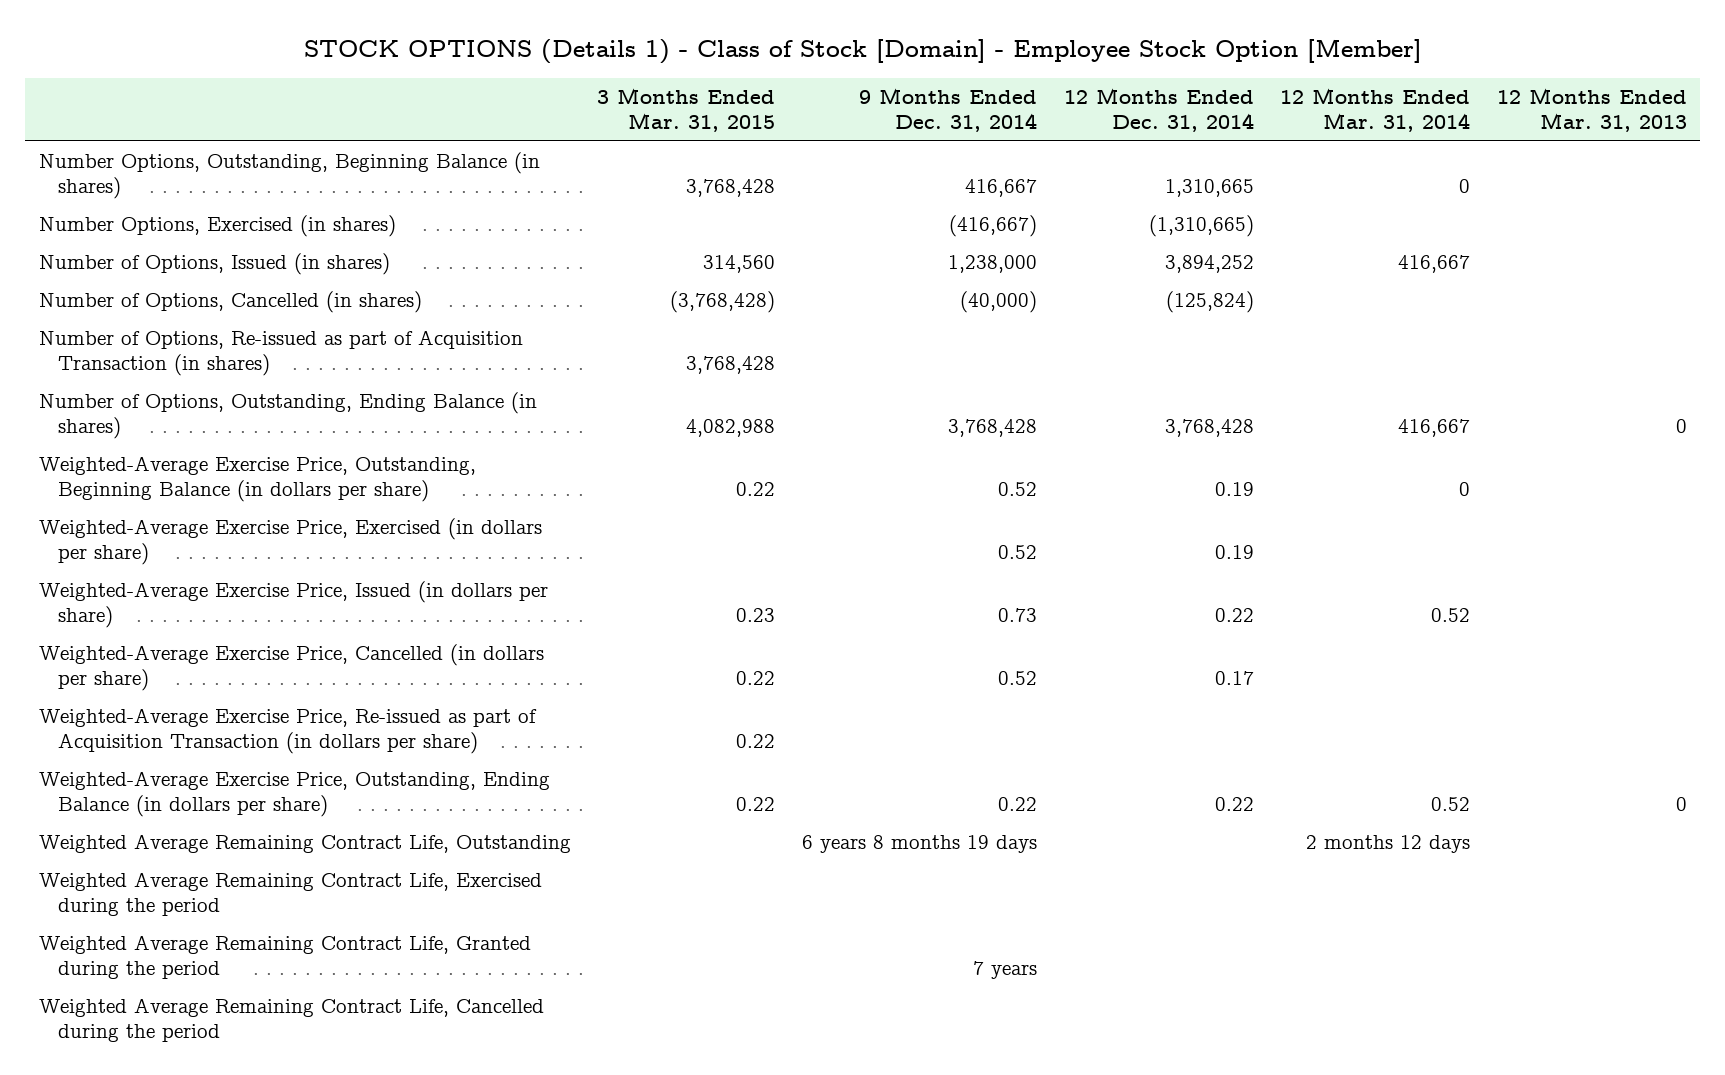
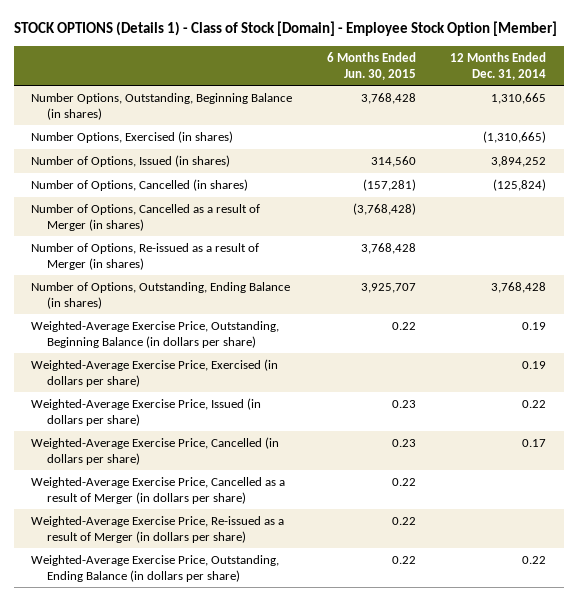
- | 3 Months Ended Mar. 31, 2015 | 9 Months Ended Dec. 31, 2014 | 12 Months Ended Dec. 31, 2014 | 12 Months Ended Mar. 31, 2014 | 12 Months Ended Mar. 31, 2013
+ | 6 Months Ended Jun. 30, 2015 | 12 Months Ended Dec. 31, 2014
- Number of Options, Re-issued as part of Acquisition Transaction (in shares) | 3,768,428 | | | |
+ Number of Options, Cancelled as a result of Merger (in shares) | (3,768,428) |
+ Number of Options, Re-issued as a result of Merger (in shares) | 3,768,428 |
- Weighted-Average Exercise Price, Re-issued as part of Acquisition Transaction (in dollars per share) | 0.22 | | | |
+ Weighted-Average Exercise Price, Cancelled as a result of Merger (in dollars per share) | 0.22 |
+ Weighted-Average Exercise Price, Re-issued as a result of Merger (in dollars per share) | 0.22 |
- Weighted Average Remaining Contract Life, Outstanding | | 6 years 8 months 19 days | | 2 months 12 days |
- Weighted Average Remaining Contract Life, Exercised during the period
- Weighted Average Remaining Contract Life, Granted during the period | | 7 years | | |
- Weighted Average Remaining Contract Life, Cancelled during the period

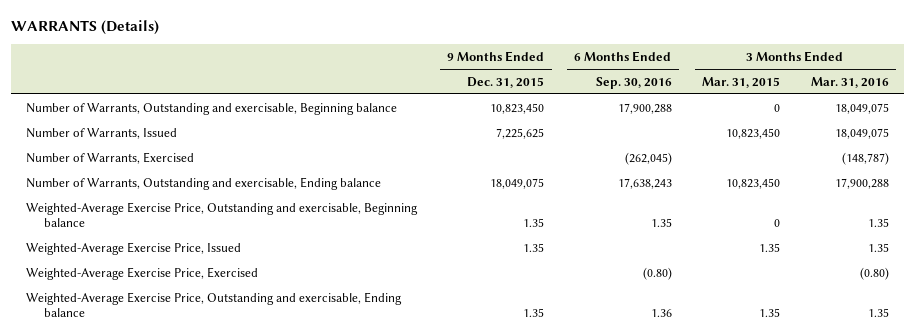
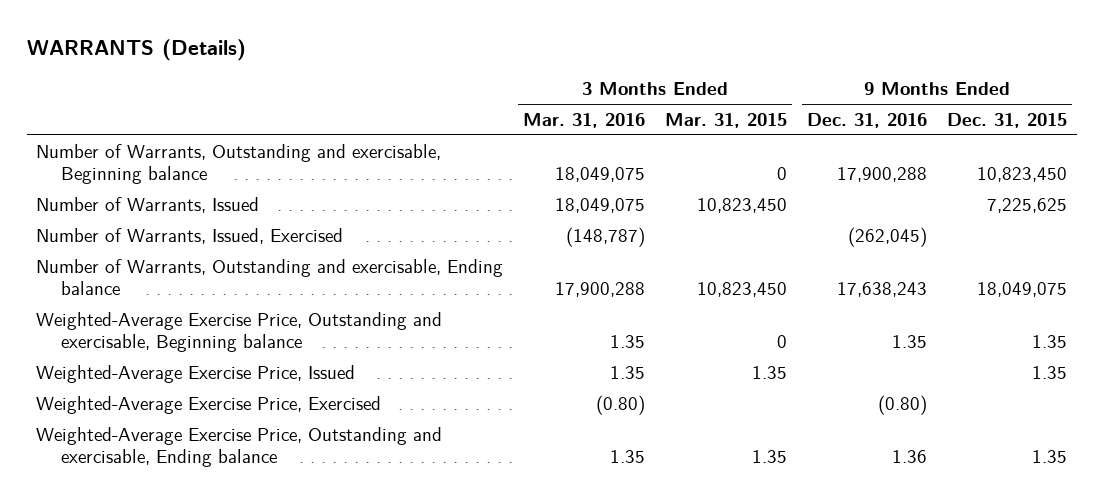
- | 9 Months Ended Dec. 31, 2015 | 6 Months Ended Sep. 30, 2016 | 3 Months Ended Mar. 31, 2015 | 3 Months Ended Mar. 31, 2016
+ | 3 Months Ended Mar. 31, 2016 | 3 Months Ended Mar. 31, 2015 | 9 Months Ended Dec. 31, 2016 | 9 Months Ended Dec. 31, 2015
- Number of Warrants, Exercised | | (262,045) | | (148,787)
+ Number of Warrants, Issued, Exercised | (148,787) | | (262,045) |

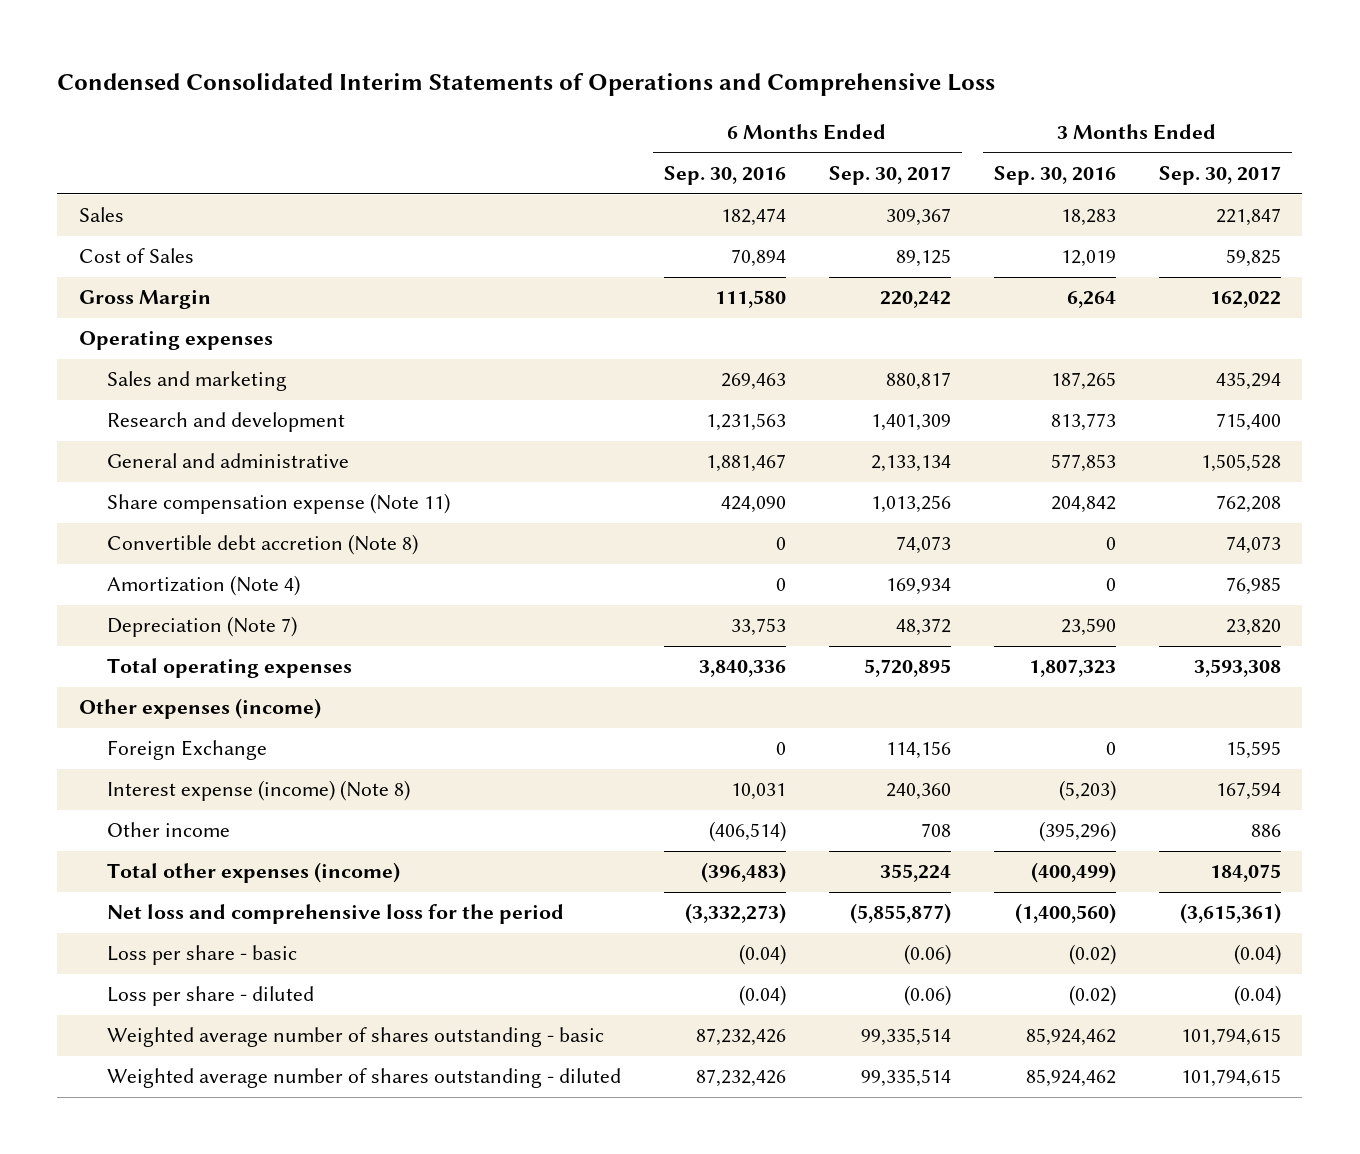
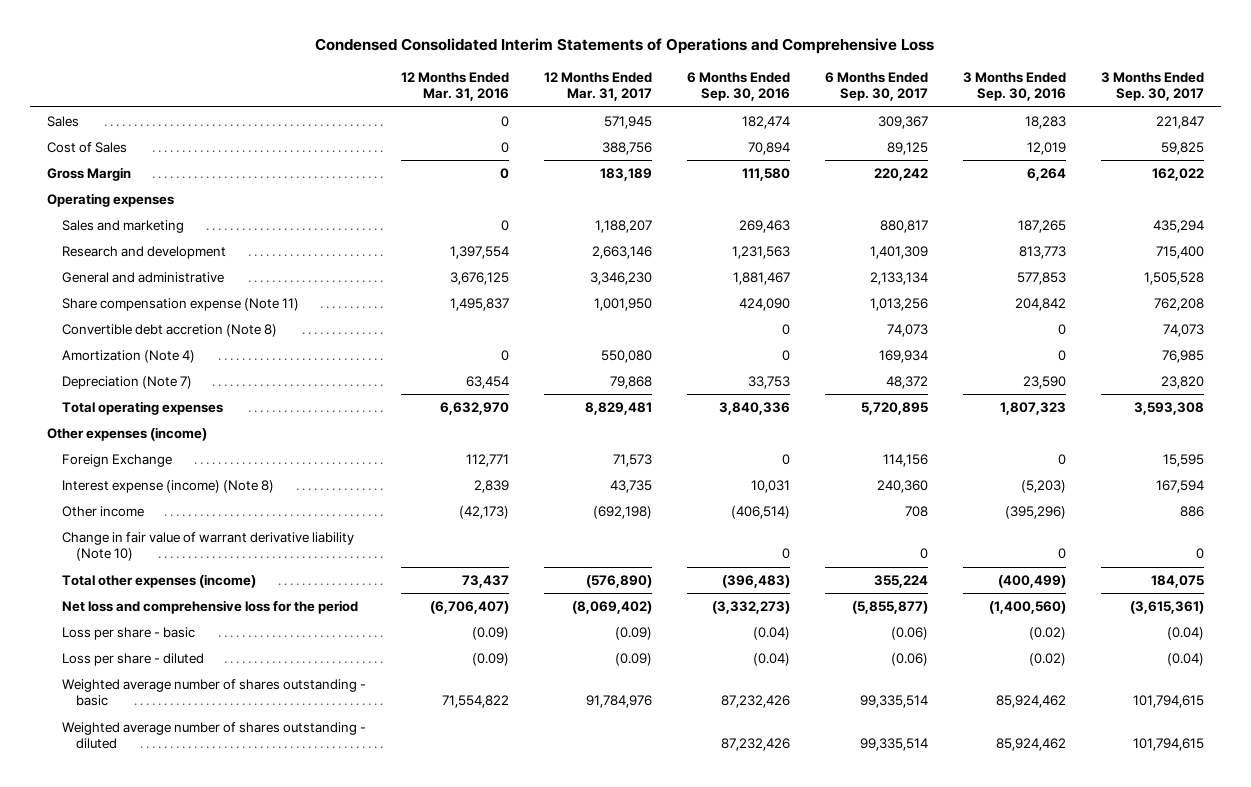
- | 6 Months Ended Sep. 30, 2016 | 6 Months Ended Sep. 30, 2017 | 3 Months Ended Sep. 30, 2016 | 3 Months Ended Sep. 30, 2017
+ | 12 Months Ended Mar. 31, 2016 | 12 Months Ended Mar. 31, 2017 | 6 Months Ended Sep. 30, 2016 | 6 Months Ended Sep. 30, 2017 | 3 Months Ended Sep. 30, 2016 | 3 Months Ended Sep. 30, 2017
+ Change in fair value of warrant derivative liability (Note 10) | | | 0 | 0 | 0 | 0

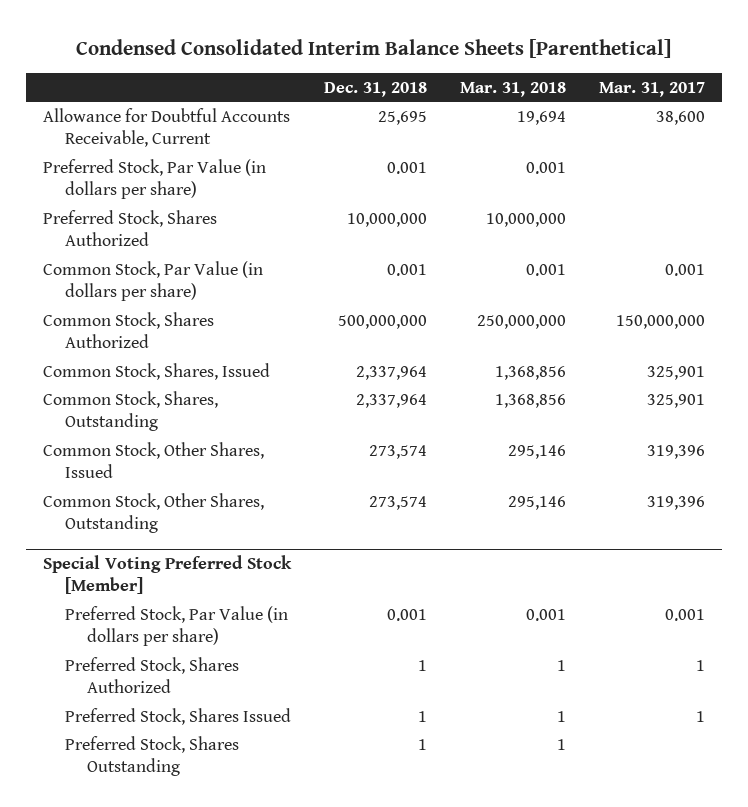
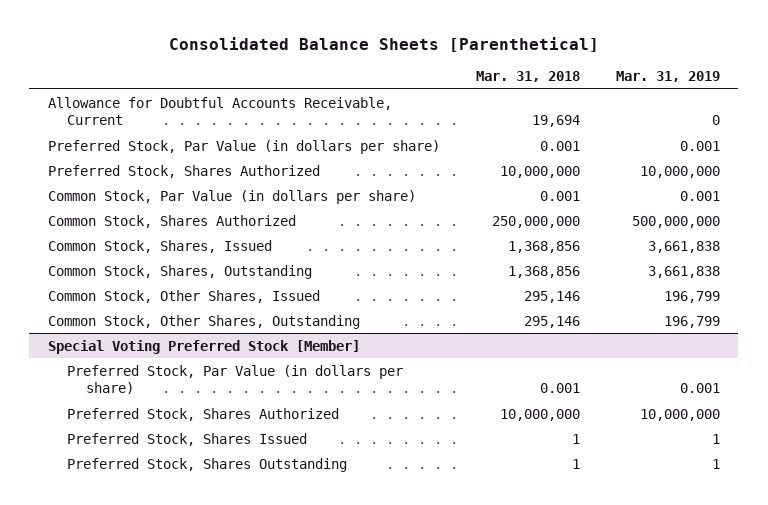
- Condensed Consolidated Interim Balance Sheets [Parenthetical]
+ Consolidated Balance Sheets [Parenthetical]
- | Dec. 31, 2018 | Mar. 31, 2018 | Mar. 31, 2017
+ | Mar. 31, 2018 | Mar. 31, 2019
@ Special Voting Preferred Stock [Member]
- Preferred Stock, Shares Authorized | 1 | 1 | 1
+ Preferred Stock, Shares Authorized | 10,000,000 | 10,000,000

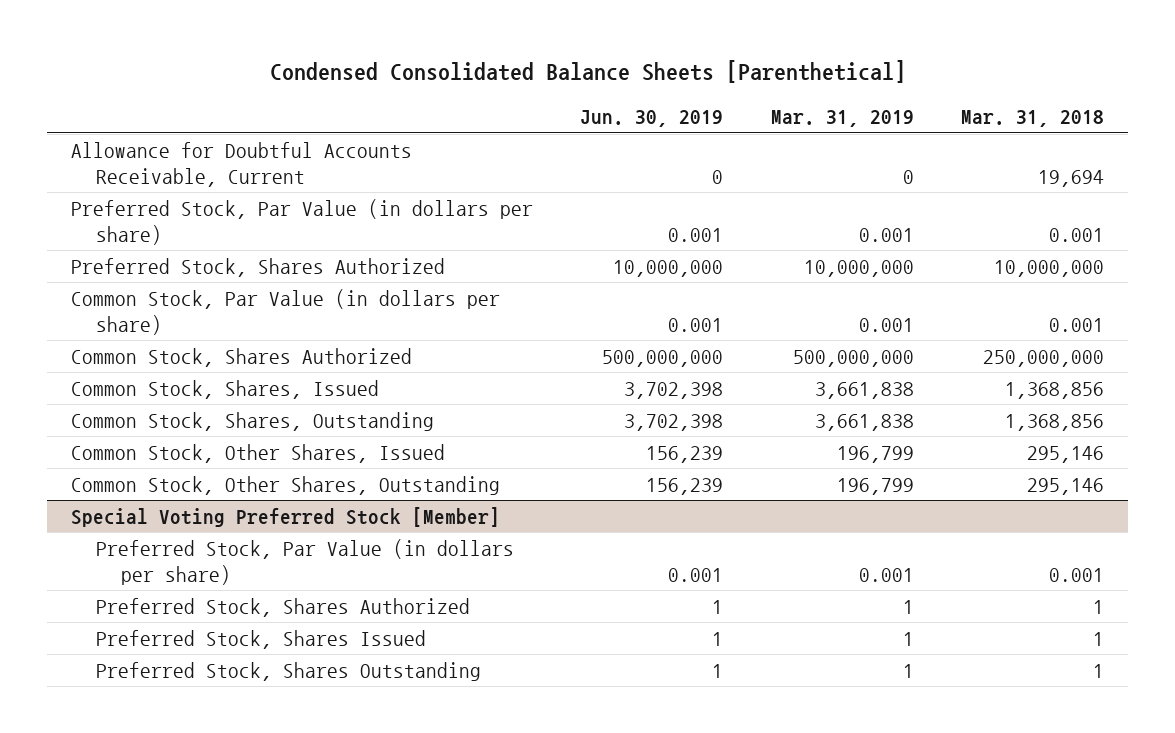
- Consolidated Balance Sheets [Parenthetical]
+ Condensed Consolidated Balance Sheets [Parenthetical]
- | Mar. 31, 2018 | Mar. 31, 2019
+ | Jun. 30, 2019 | Mar. 31, 2019 | Mar. 31, 2018
@ Special Voting Preferred Stock [Member]
- Preferred Stock, Shares Authorized | 10,000,000 | 10,000,000
+ Preferred Stock, Shares Authorized | 1 | 1 | 1

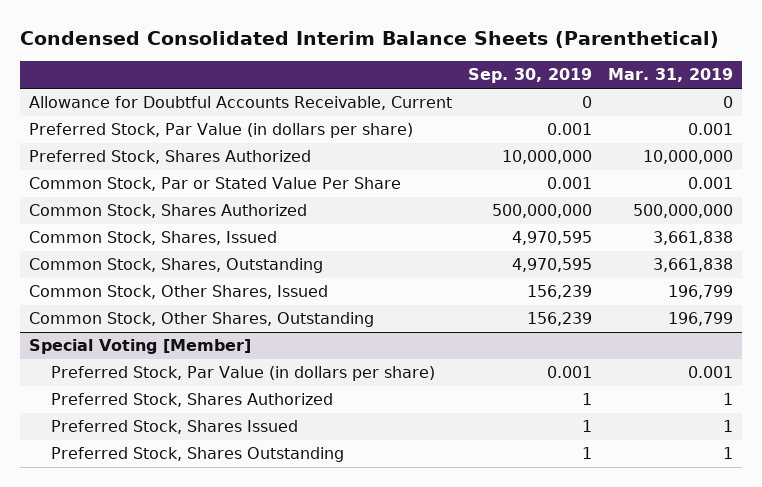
- Condensed Consolidated Balance Sheets [Parenthetical]
+ Condensed Consolidated Interim Balance Sheets (Parenthetical)
- | Jun. 30, 2019 | Mar. 31, 2019 | Mar. 31, 2018
+ | Sep. 30, 2019 | Mar. 31, 2019
- Common Stock, Par Value (in dollars per share) | 0.001 | 0.001 | 0.001
+ Common Stock, Par or Stated Value Per Share | 0.001 | 0.001
- Special Voting Preferred Stock [Member]
+ Special Voting [Member]

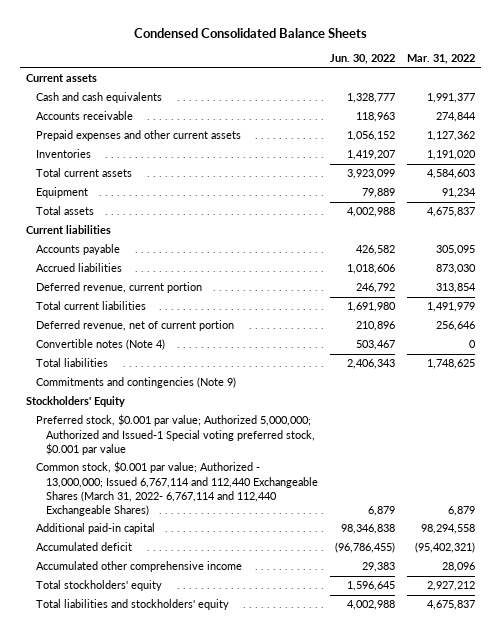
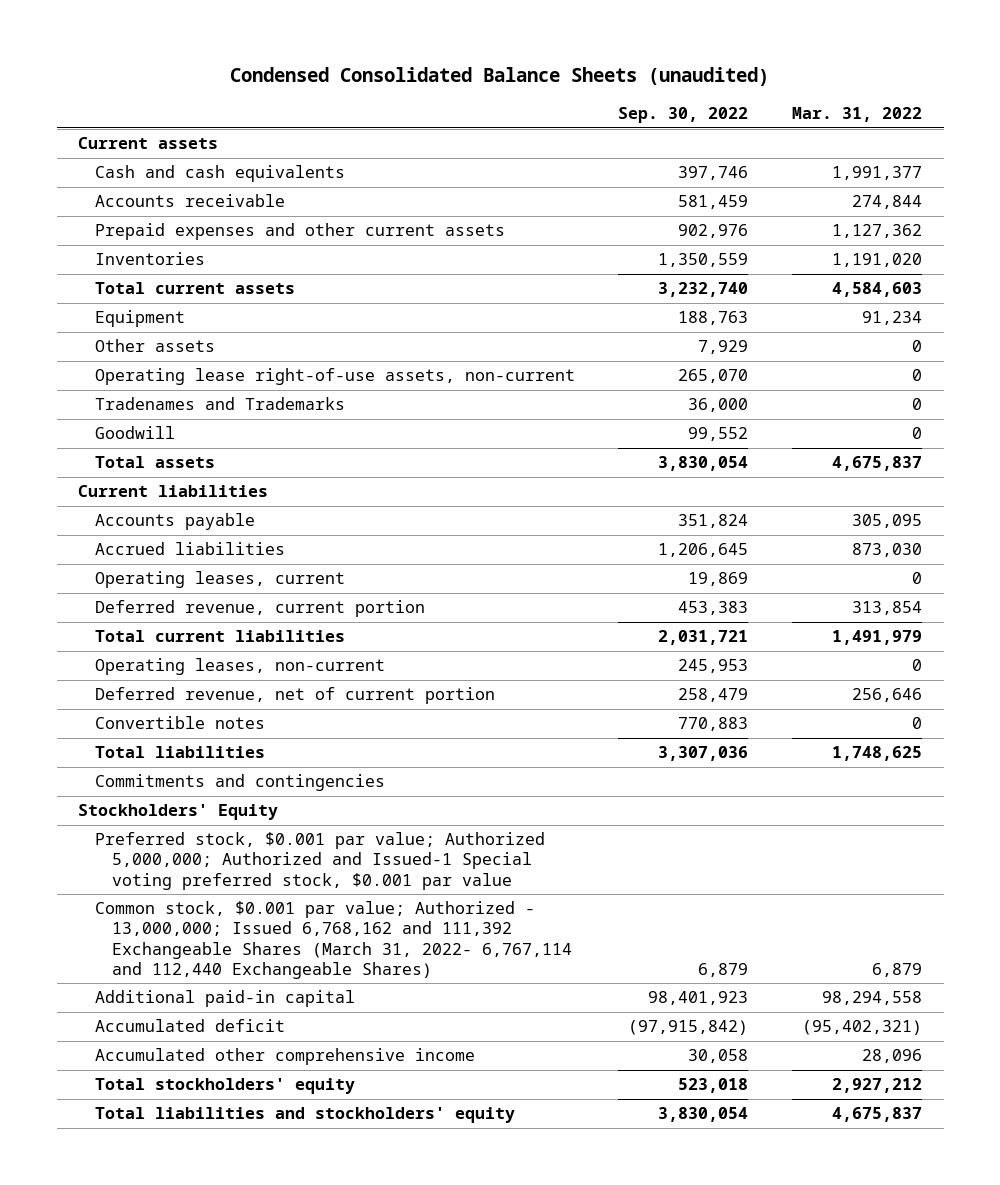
- Condensed Consolidated Balance Sheets
+ Condensed Consolidated Balance Sheets (unaudited)
- | Jun. 30, 2022 | Mar. 31, 2022
+ | Sep. 30, 2022 | Mar. 31, 2022
+ Other assets | 7,929 | 0
+ Operating lease right-of-use assets, non-current | 265,070 | 0
+ Tradenames and Trademarks | 36,000 | 0
+ Goodwill | 99,552 | 0
+ Operating leases, current | 19,869 | 0
+ Operating leases, non-current | 245,953 | 0
- Convertible notes (Note 4) | 503,467 | 0
+ Convertible notes | 770,883 | 0
- Commitments and contingencies (Note 9)
+ Commitments and contingencies
- Common stock, $0.001 par value; Authorized - 13,000,000; Issued 6,767,114 and 112,440 Exchangeable Shares (March 31, 2022- 6,767,114 and 112,440 Exchangeable Shares) | 6,879 | 6,879
+ Common stock, $0.001 par value; Authorized - 13,000,000; Issued 6,768,162 and 111,392 Exchangeable Shares (March 31, 2022- 6,767,114 and 112,440 Exchangeable Shares) | 6,879 | 6,879

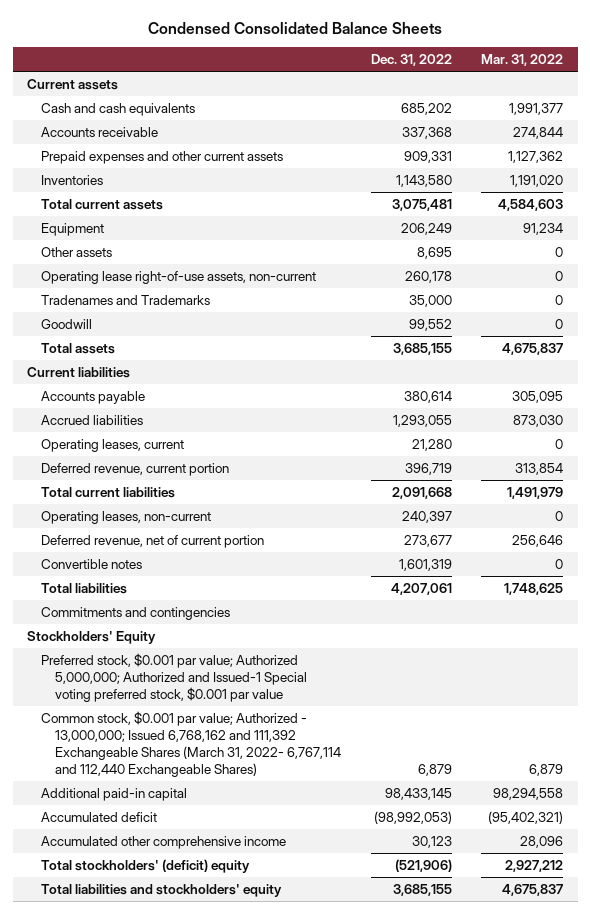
- Condensed Consolidated Balance Sheets (unaudited)
+ Condensed Consolidated Balance Sheets
- | Sep. 30, 2022 | Mar. 31, 2022
+ | Dec. 31, 2022 | Mar. 31, 2022
- Total stockholders' equity | 523,018 | 2,927,212
+ Total stockholders' (deficit) equity | (521,906) | 2,927,212

